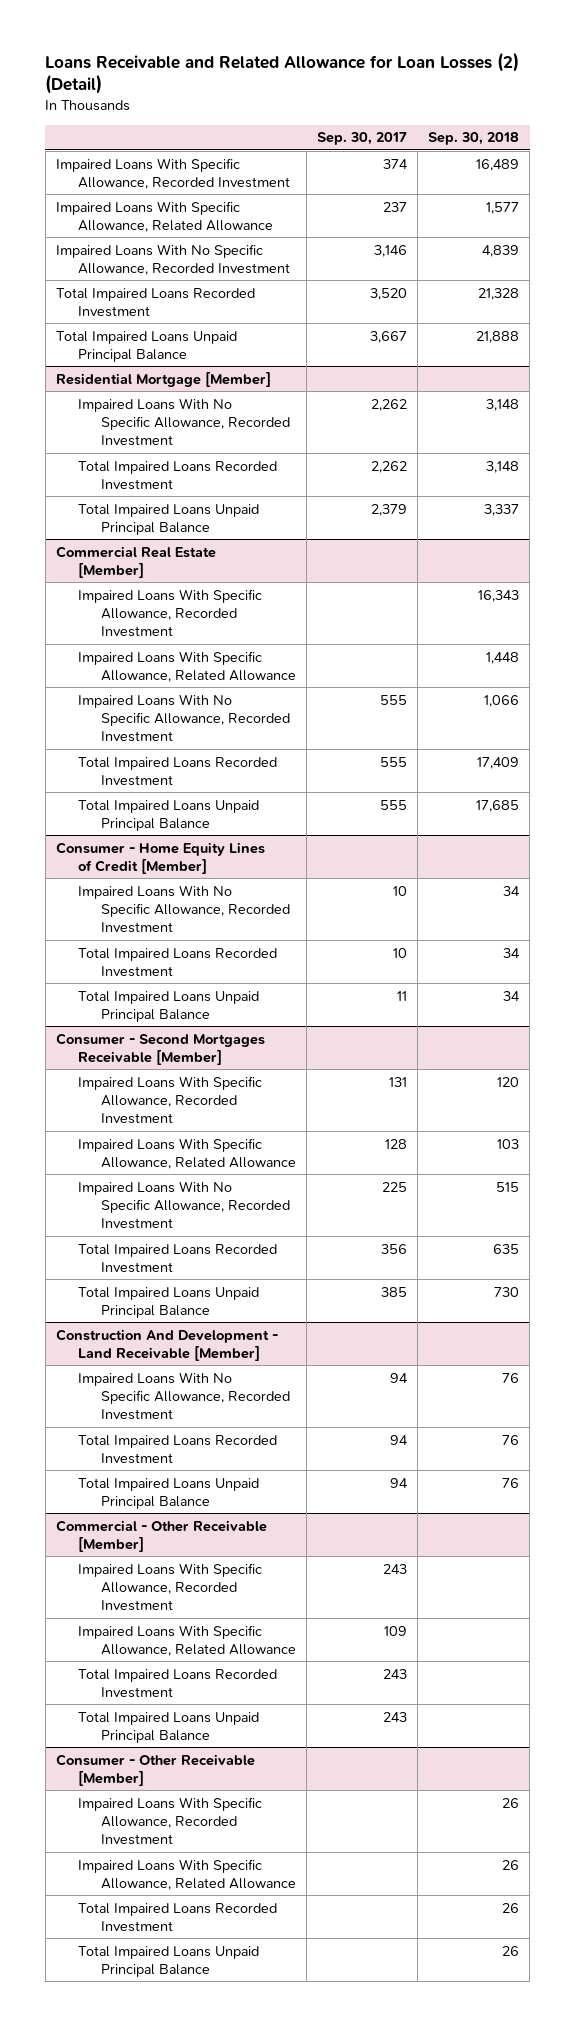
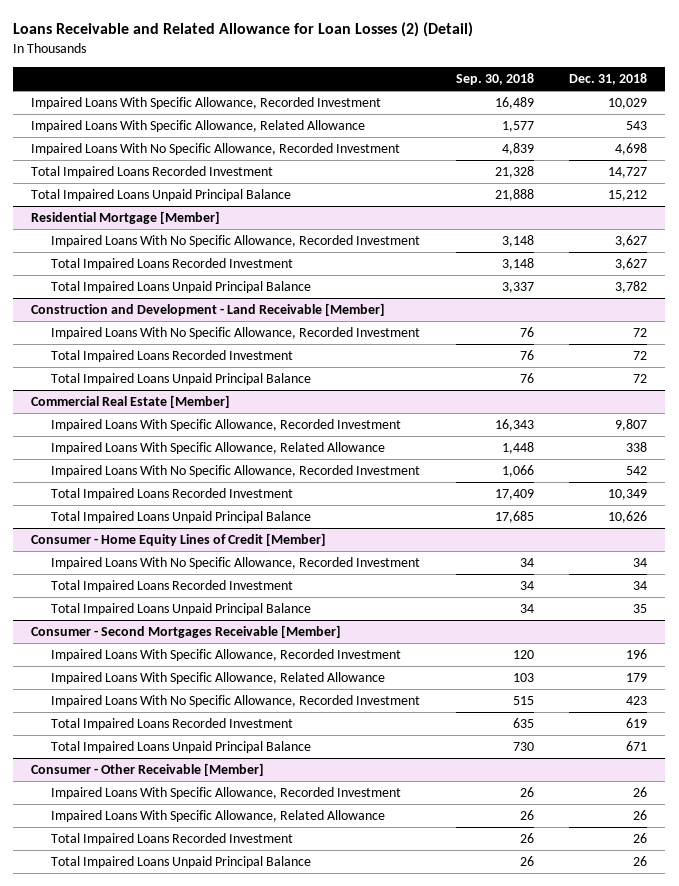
- | Sep. 30, 2017 | Sep. 30, 2018
+ | Sep. 30, 2018 | Dec. 31, 2018
+ Construction and Development - Land Receivable [Member]
+ Impaired Loans With No Specific Allowance, Recorded Investment | 76 | 72
+ Total Impaired Loans Recorded Investment | 76 | 72
+ Total Impaired Loans Unpaid Principal Balance | 76 | 72
- Construction And Development - Land Receivable [Member]
- Impaired Loans With No Specific Allowance, Recorded Investment | 94 | 76
- Total Impaired Loans Recorded Investment | 94 | 76
- Total Impaired Loans Unpaid Principal Balance | 94 | 76
- Commercial - Other Receivable [Member]
- Impaired Loans With Specific Allowance, Recorded Investment | 243 |
- Impaired Loans With Specific Allowance, Related Allowance | 109 |
- Total Impaired Loans Recorded Investment | 243 |
- Total Impaired Loans Unpaid Principal Balance | 243 |

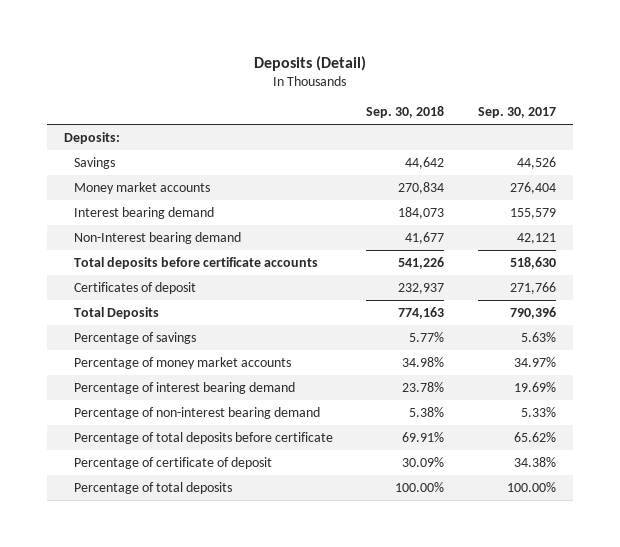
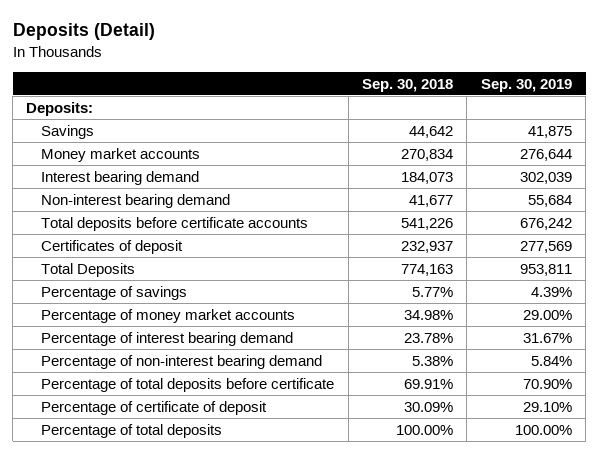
- | Sep. 30, 2018 | Sep. 30, 2017
+ | Sep. 30, 2018 | Sep. 30, 2019
- Non-Interest bearing demand | 41,677 | 42,121
+ Non-interest bearing demand | 41,677 | 55,684

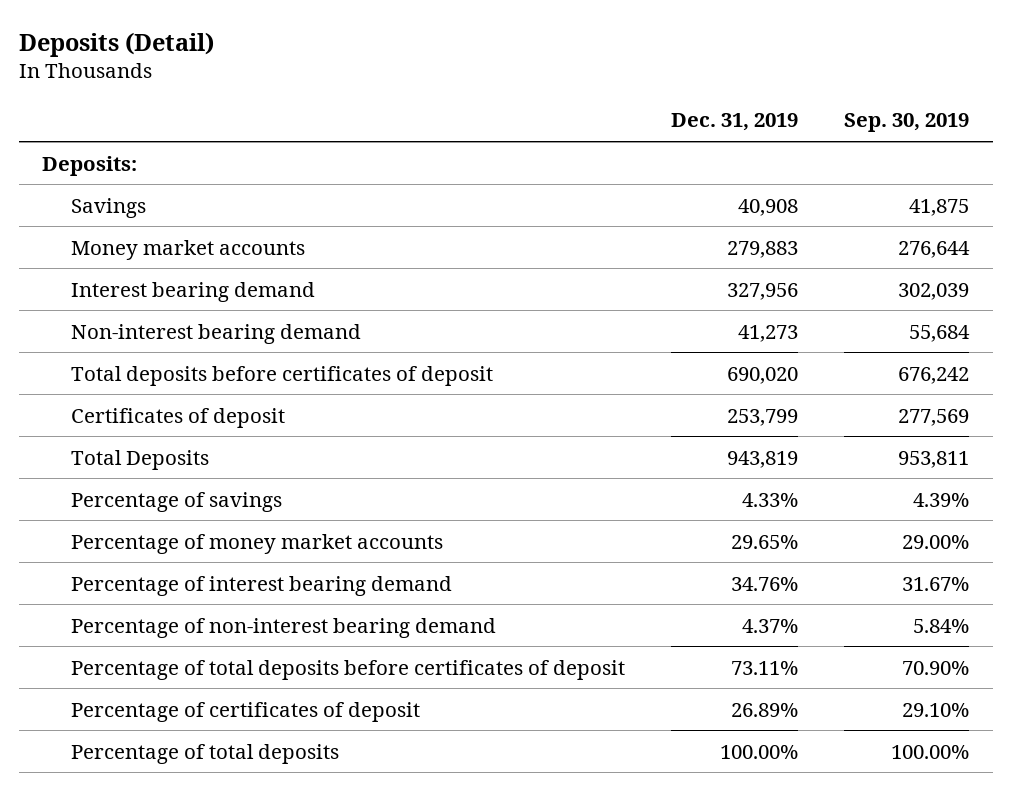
- | Sep. 30, 2018 | Sep. 30, 2019
+ | Dec. 31, 2019 | Sep. 30, 2019
- Total deposits before certificate accounts | 541,226 | 676,242
+ Total deposits before certificates of deposit | 690,020 | 676,242
- Percentage of total deposits before certificate | 69.91% | 70.90%
- Percentage of certificate of deposit | 30.09% | 29.10%
+ Percentage of total deposits before certificates of deposit | 73.11% | 70.90%
+ Percentage of certificates of deposit | 26.89% | 29.10%

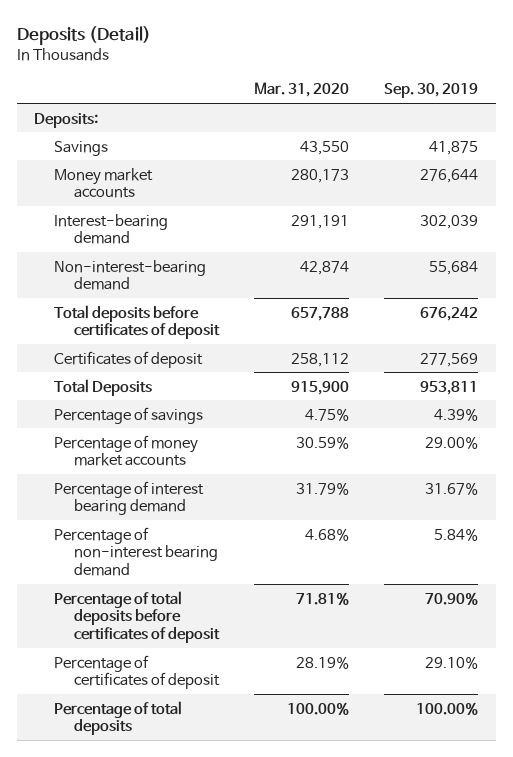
- | Dec. 31, 2019 | Sep. 30, 2019
+ | Mar. 31, 2020 | Sep. 30, 2019
- Interest bearing demand | 327,956 | 302,039
- Non-interest bearing demand | 41,273 | 55,684
+ Interest-bearing demand | 291,191 | 302,039
+ Non-interest-bearing demand | 42,874 | 55,684

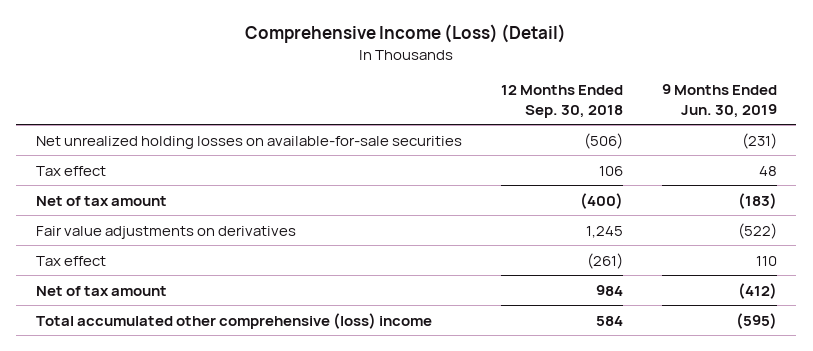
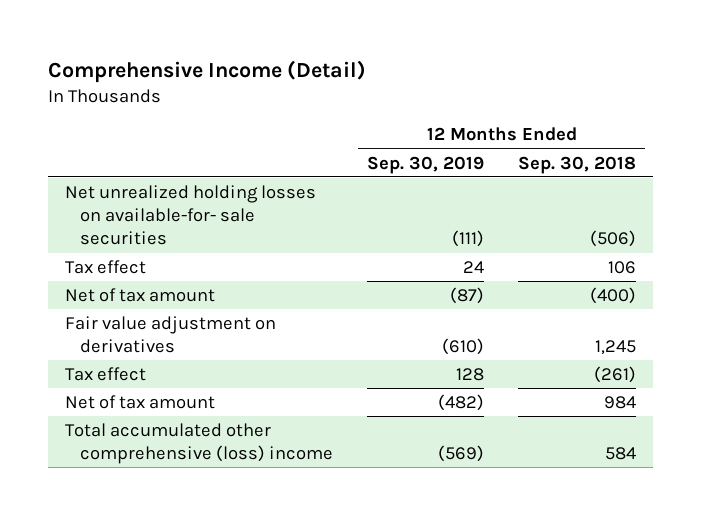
- Comprehensive Income (Loss) (Detail)
+ Comprehensive Income (Detail)
- | 12 Months Ended Sep. 30, 2018 | 9 Months Ended Jun. 30, 2019
+ | 12 Months Ended Sep. 30, 2019 | 12 Months Ended Sep. 30, 2018
- Net unrealized holding losses on available-for-sale securities | (506) | (231)
+ Net unrealized holding losses on available-for- sale securities | (111) | (506)
- Fair value adjustments on derivatives | 1,245 | (522)
+ Fair value adjustment on derivatives | (610) | 1,245

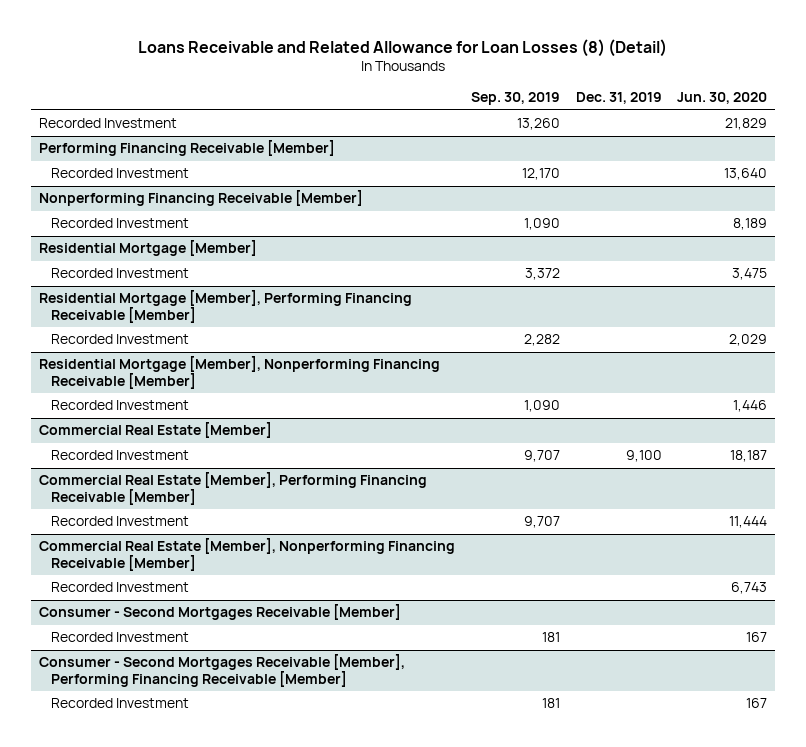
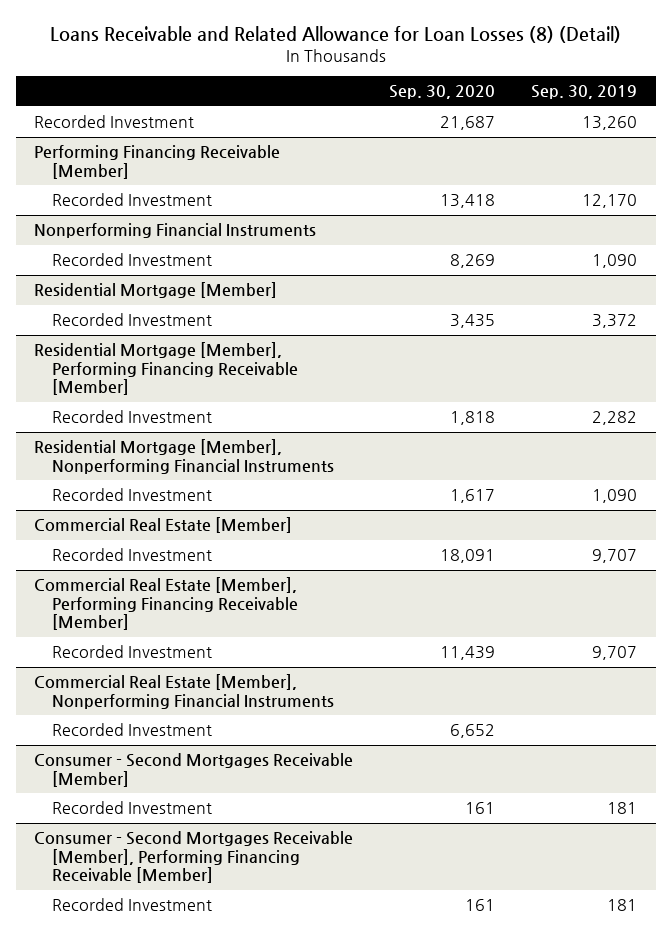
- | Sep. 30, 2019 | Dec. 31, 2019 | Jun. 30, 2020
+ | Sep. 30, 2020 | Sep. 30, 2019
- Nonperforming Financing Receivable [Member]
+ Nonperforming Financial Instruments
- Residential Mortgage [Member], Nonperforming Financing Receivable [Member]
+ Residential Mortgage [Member], Nonperforming Financial Instruments
- Commercial Real Estate [Member], Nonperforming Financing Receivable [Member]
+ Commercial Real Estate [Member], Nonperforming Financial Instruments

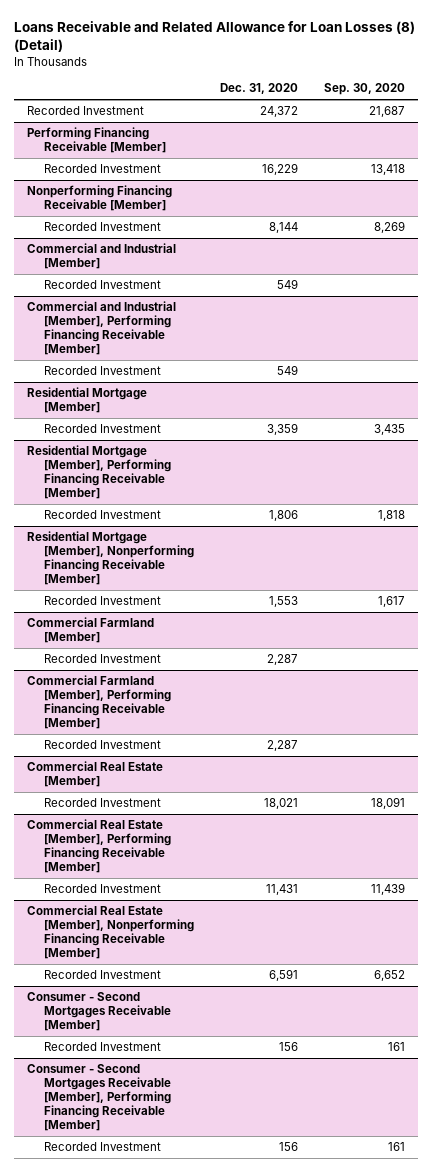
- | Sep. 30, 2020 | Sep. 30, 2019
+ | Dec. 31, 2020 | Sep. 30, 2020
- Nonperforming Financial Instruments
+ Nonperforming Financing Receivable [Member]
+ Commercial and Industrial [Member]
+ Recorded Investment | 549 |
+ Commercial and Industrial [Member], Performing Financing Receivable [Member]
+ Recorded Investment | 549 |
- Residential Mortgage [Member], Nonperforming Financial Instruments
+ Residential Mortgage [Member], Nonperforming Financing Receivable [Member]
+ Commercial Farmland [Member]
+ Recorded Investment | 2,287 |
+ Commercial Farmland [Member], Performing Financing Receivable [Member]
+ Recorded Investment | 2,287 |
- Commercial Real Estate [Member], Nonperforming Financial Instruments
+ Commercial Real Estate [Member], Nonperforming Financing Receivable [Member]

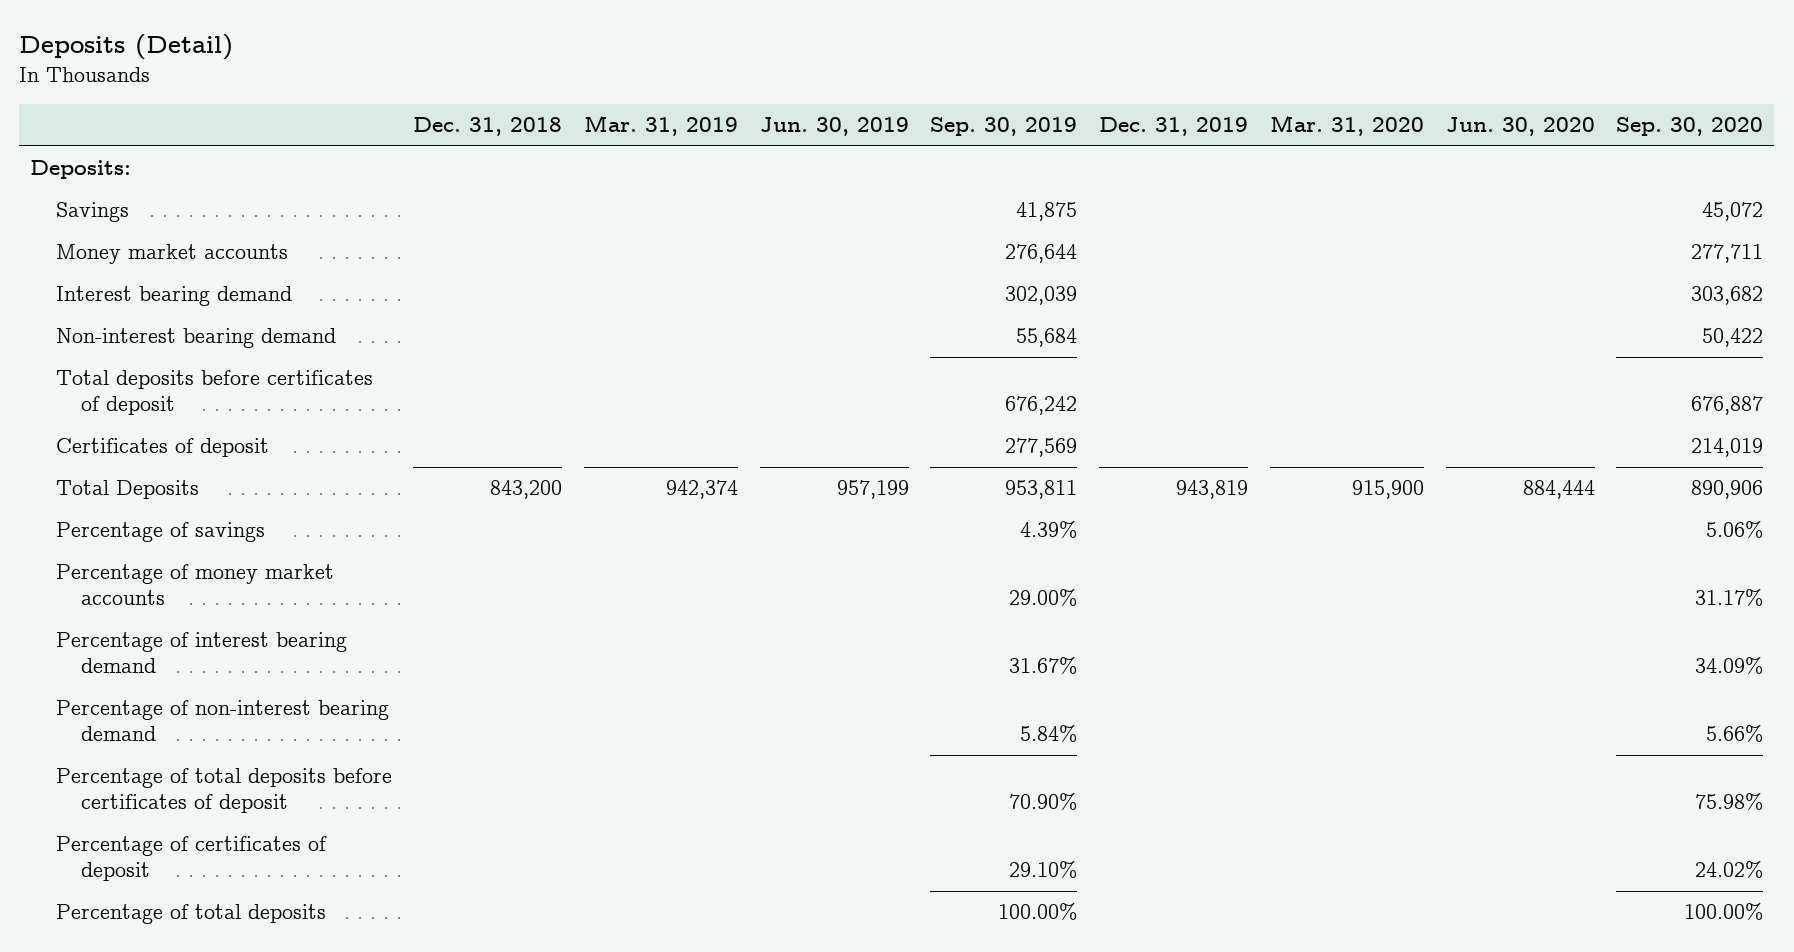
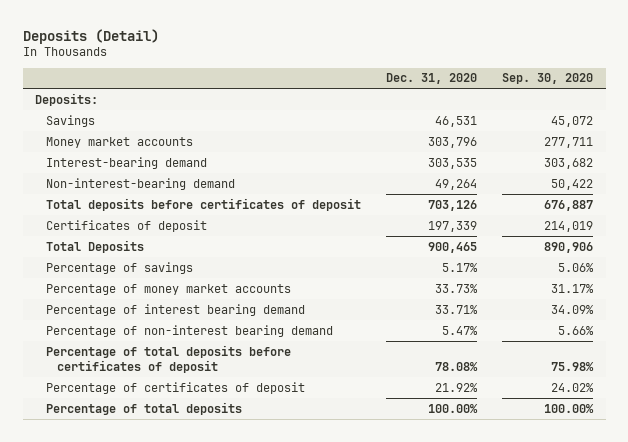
- | Dec. 31, 2018 | Mar. 31, 2019 | Jun. 30, 2019 | Sep. 30, 2019 | Dec. 31, 2019 | Mar. 31, 2020 | Jun. 30, 2020 | Sep. 30, 2020
+ | Dec. 31, 2020 | Sep. 30, 2020
- Interest bearing demand | | | | 302,039 | | | | 303,682
- Non-interest bearing demand | | | | 55,684 | | | | 50,422
+ Interest-bearing demand | 303,535 | 303,682
+ Non-interest-bearing demand | 49,264 | 50,422

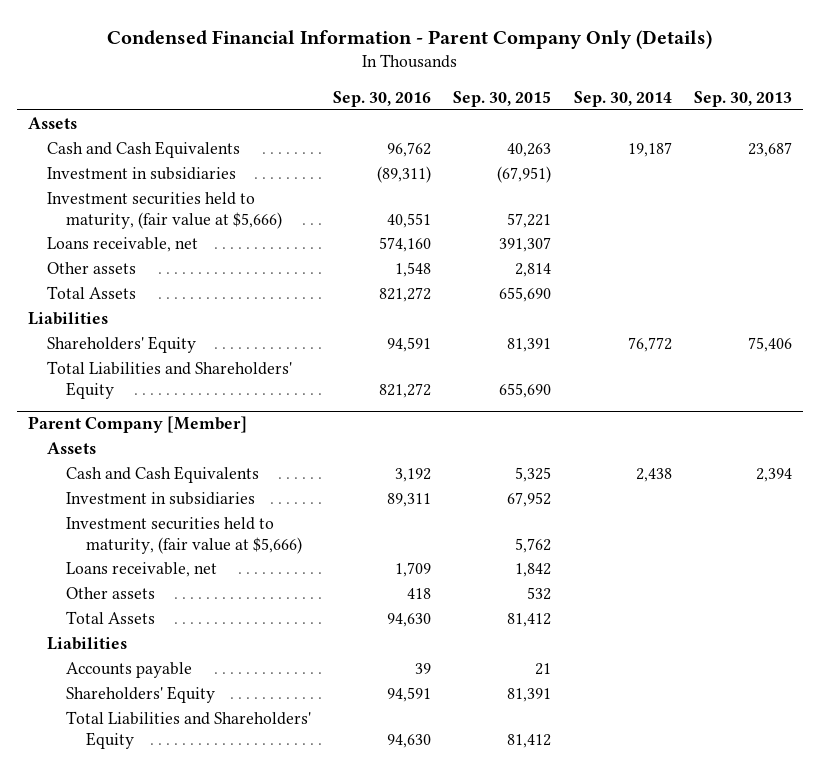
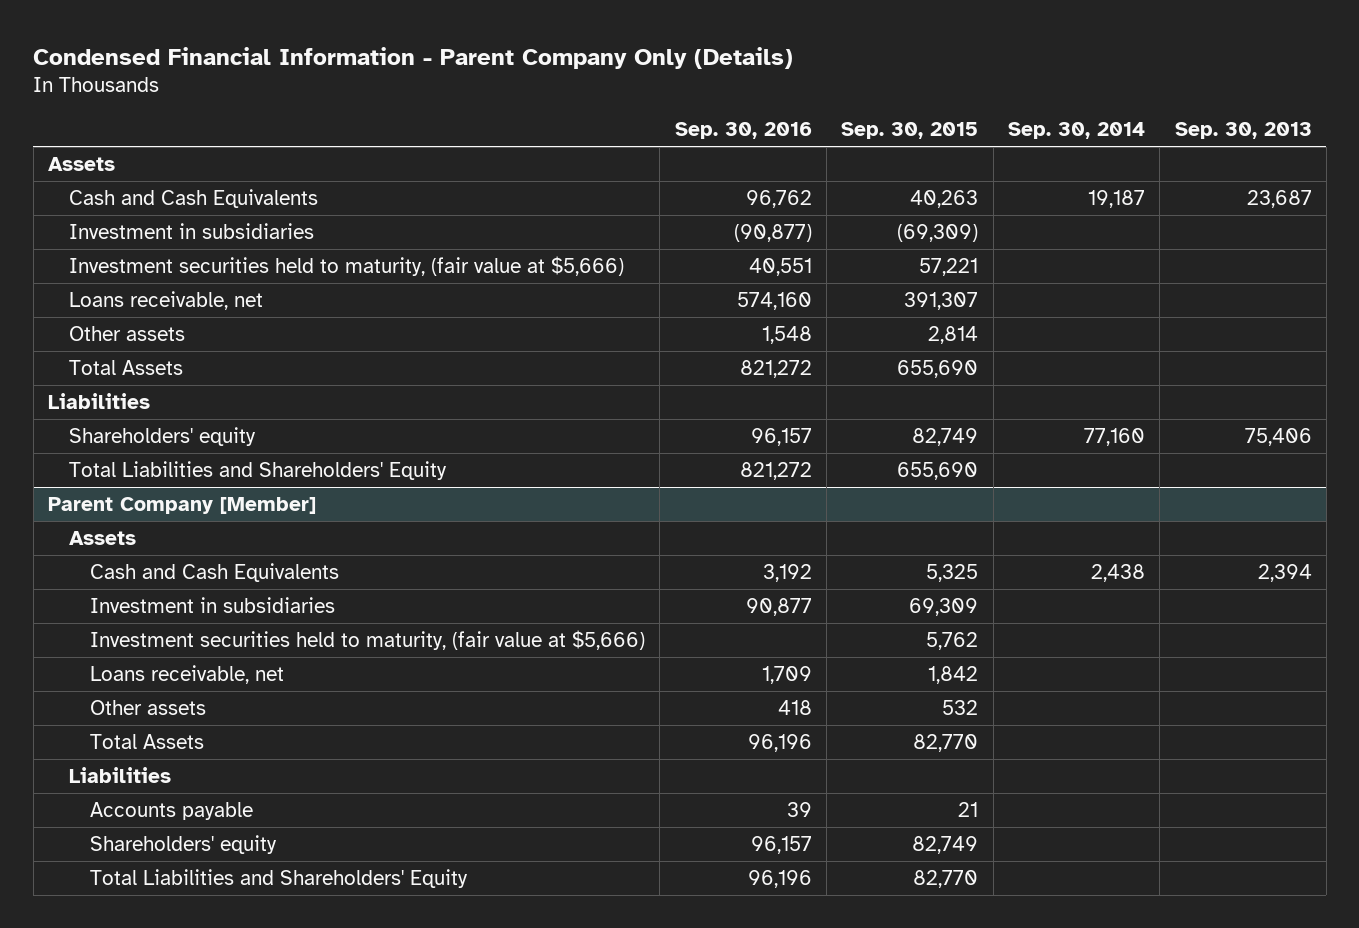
- Investment in subsidiaries | (89,311) | (67,951) | |
+ Investment in subsidiaries | (90,877) | (69,309) | |
- Shareholders' Equity | 94,591 | 81,391 | 76,772 | 75,406
+ Shareholders' equity | 96,157 | 82,749 | 77,160 | 75,406
@ Parent Company [Member]
- Investment in subsidiaries | 89,311 | 67,952 | |
+ Investment in subsidiaries | 90,877 | 69,309 | |
- Total Assets | 94,630 | 81,412 | |
+ Total Assets | 96,196 | 82,770 | |
- Shareholders' Equity | 94,591 | 81,391 | |
- Total Liabilities and Shareholders' Equity | 94,630 | 81,412 | |
+ Shareholders' equity | 96,157 | 82,749 | |
+ Total Liabilities and Shareholders' Equity | 96,196 | 82,770 | |

